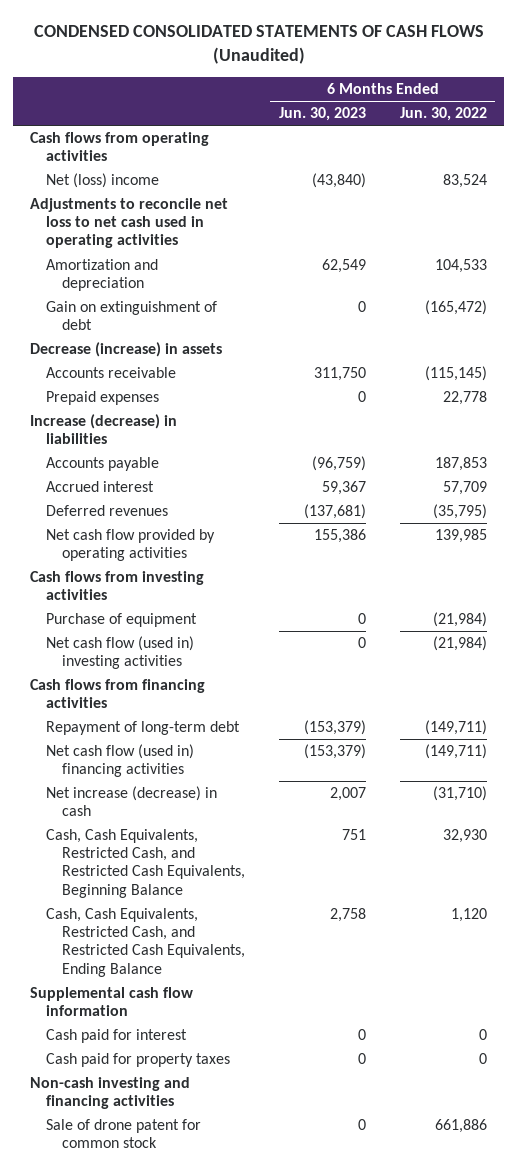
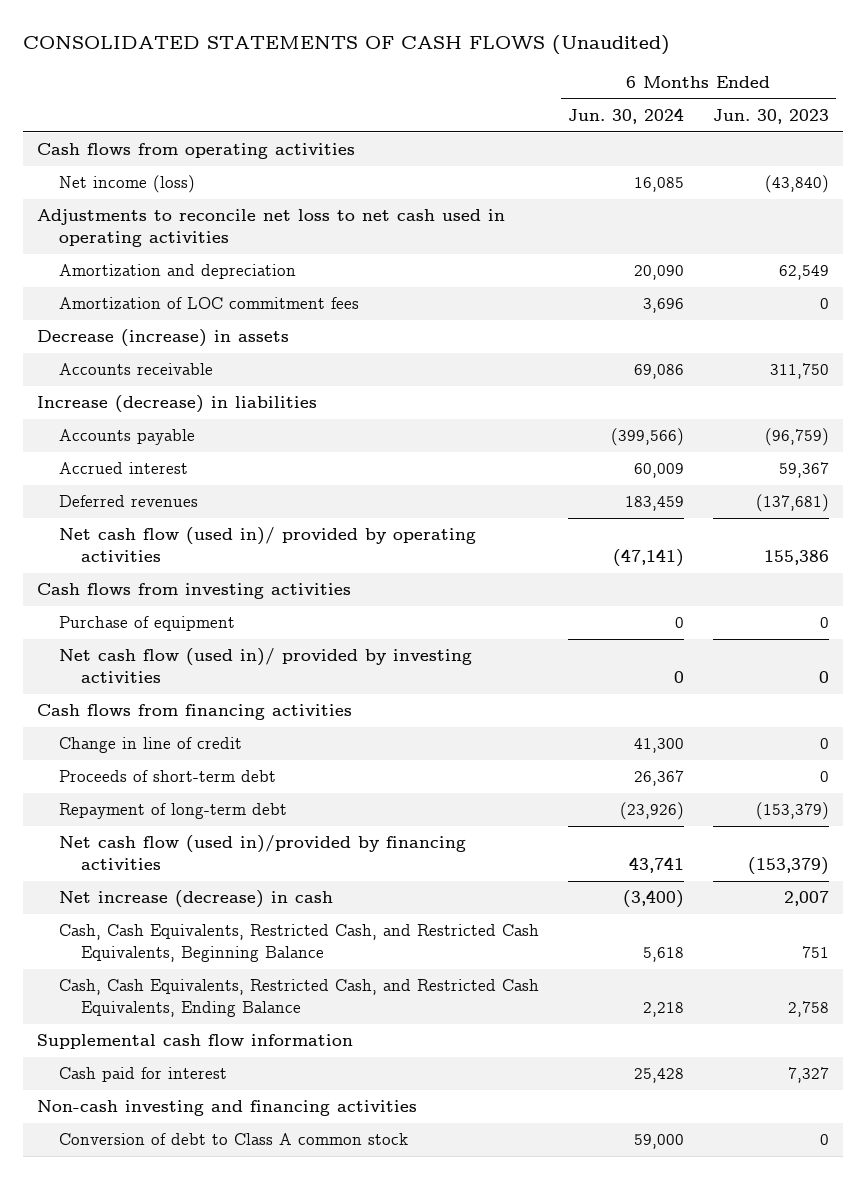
- CONDENSED CONSOLIDATED STATEMENTS OF CASH FLOWS (Unaudited)
+ CONSOLIDATED STATEMENTS OF CASH FLOWS (Unaudited)
- | 6 Months Ended Jun. 30, 2023 | 6 Months Ended Jun. 30, 2022
+ | 6 Months Ended Jun. 30, 2024 | 6 Months Ended Jun. 30, 2023
- Net (loss) income | (43,840) | 83,524
+ Net income (loss) | 16,085 | (43,840)
- Gain on extinguishment of debt | 0 | (165,472)
+ Amortization of LOC commitment fees | 3,696 | 0
- Prepaid expenses | 0 | 22,778
- Net cash flow provided by operating activities | 155,386 | 139,985
+ Net cash flow (used in)/ provided by operating activities | (47,141) | 155,386
- Net cash flow (used in) investing activities | 0 | (21,984)
+ Net cash flow (used in)/ provided by investing activities | 0 | 0
+ Change in line of credit | 41,300 | 0
+ Proceeds of short-term debt | 26,367 | 0
- Net cash flow (used in) financing activities | (153,379) | (149,711)
+ Net cash flow (used in)/provided by financing activities | 43,741 | (153,379)
- Cash paid for interest | 0 | 0
- Cash paid for property taxes | 0 | 0
+ Cash paid for interest | 25,428 | 7,327
- Sale of drone patent for common stock | 0 | 661,886
+ Conversion of debt to Class A common stock | 59,000 | 0

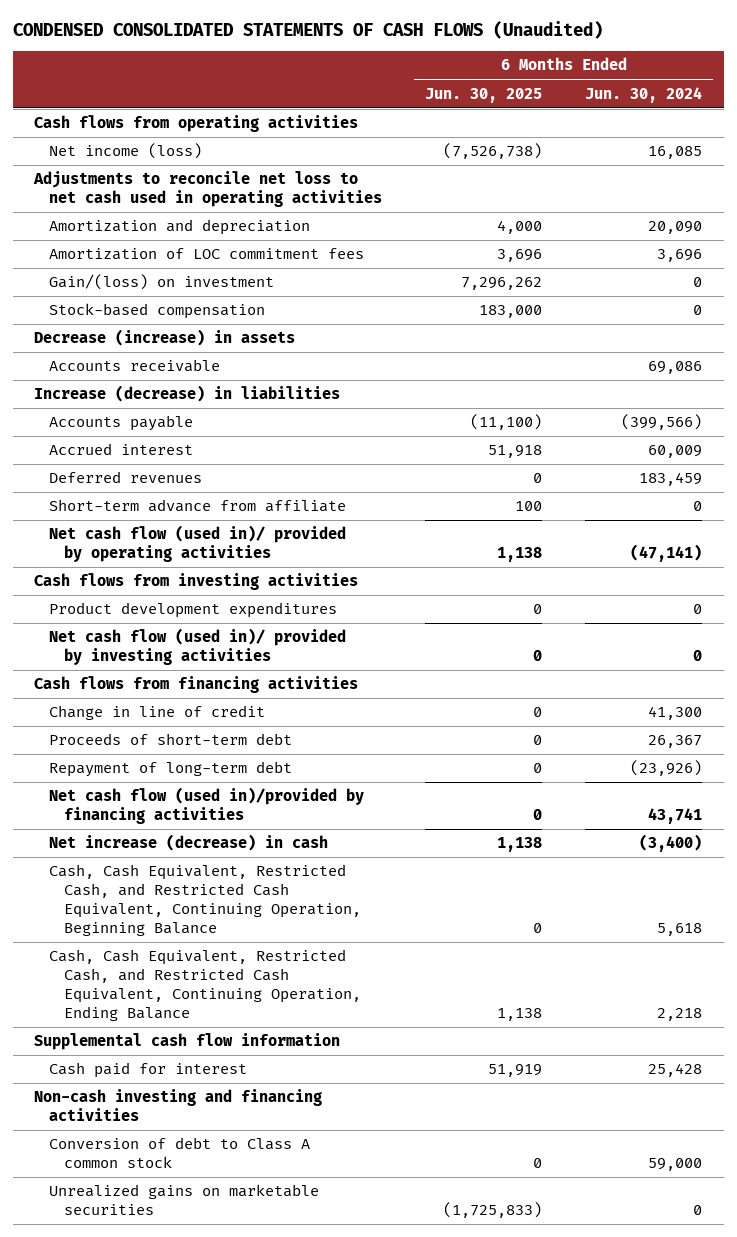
- CONSOLIDATED STATEMENTS OF CASH FLOWS (Unaudited)
+ CONDENSED CONSOLIDATED STATEMENTS OF CASH FLOWS (Unaudited)
- | 6 Months Ended Jun. 30, 2024 | 6 Months Ended Jun. 30, 2023
+ | 6 Months Ended Jun. 30, 2025 | 6 Months Ended Jun. 30, 2024
+ Gain/(loss) on investment | 7,296,262 | 0
+ Stock-based compensation | 183,000 | 0
+ Short-term advance from affiliate | 100 | 0
- Purchase of equipment | 0 | 0
+ Product development expenditures | 0 | 0
- Cash, Cash Equivalents, Restricted Cash, and Restricted Cash Equivalents, Beginning Balance | 5,618 | 751
- Cash, Cash Equivalents, Restricted Cash, and Restricted Cash Equivalents, Ending Balance | 2,218 | 2,758
+ Cash, Cash Equivalent, Restricted Cash, and Restricted Cash Equivalent, Continuing Operation, Beginning Balance | 0 | 5,618
+ Cash, Cash Equivalent, Restricted Cash, and Restricted Cash Equivalent, Continuing Operation, Ending Balance | 1,138 | 2,218
+ Unrealized gains on marketable securities | (1,725,833) | 0

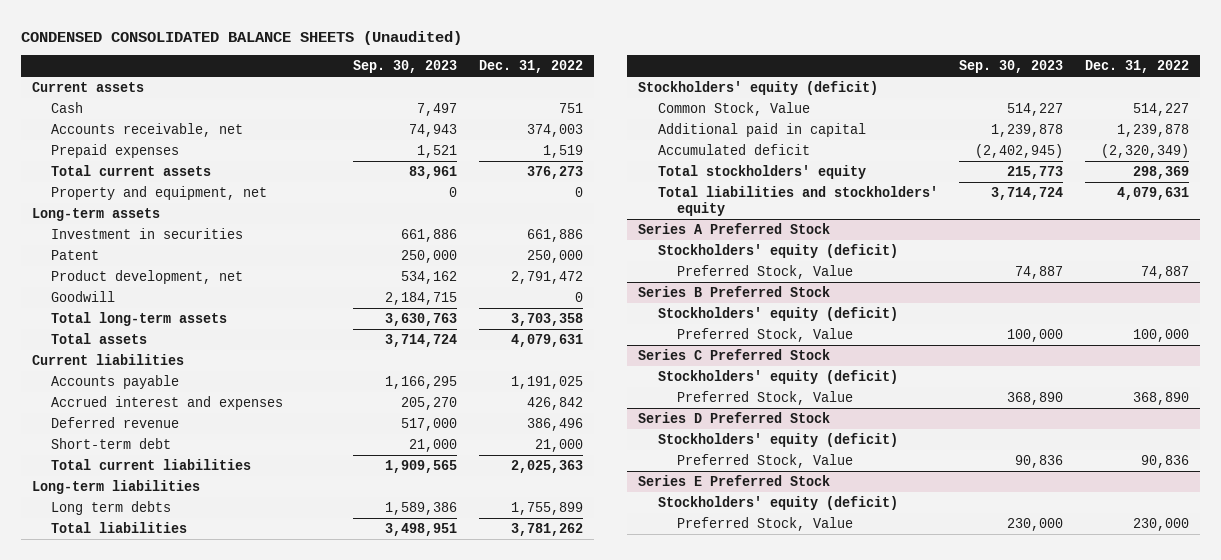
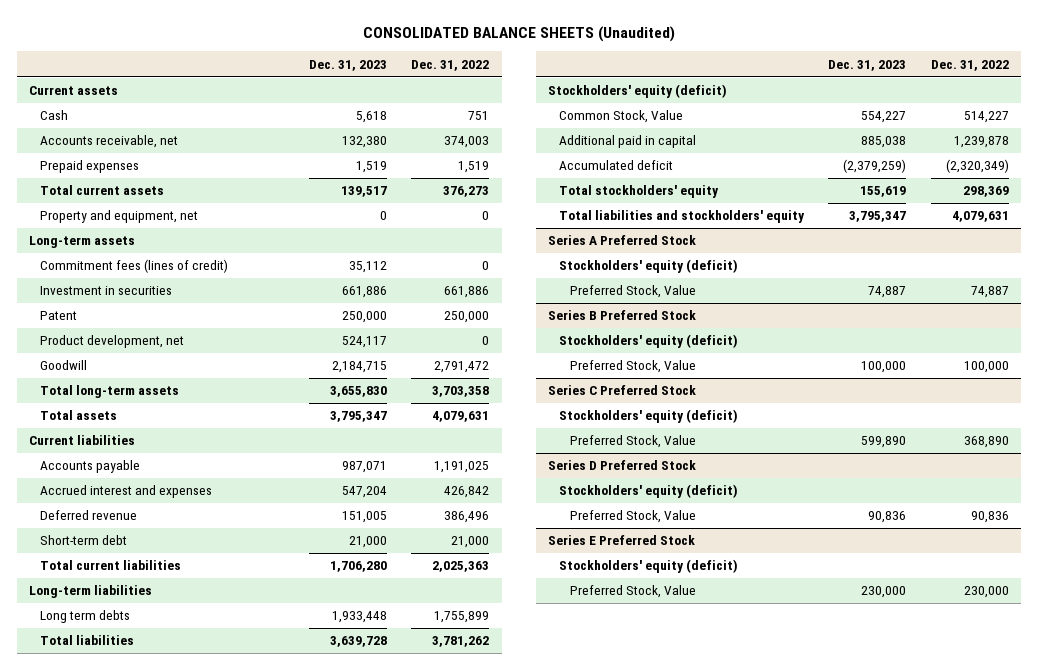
- CONDENSED CONSOLIDATED BALANCE SHEETS (Unaudited)
+ CONSOLIDATED BALANCE SHEETS (Unaudited)
- | Sep. 30, 2023 | Dec. 31, 2022
+ | Dec. 31, 2023 | Dec. 31, 2022
+ Commitment fees (lines of credit) | 35,112 | 0
- Product development, net | 534,162 | 2,791,472
- Goodwill | 2,184,715 | 0
+ Product development, net | 524,117 | 0
+ Goodwill | 2,184,715 | 2,791,472

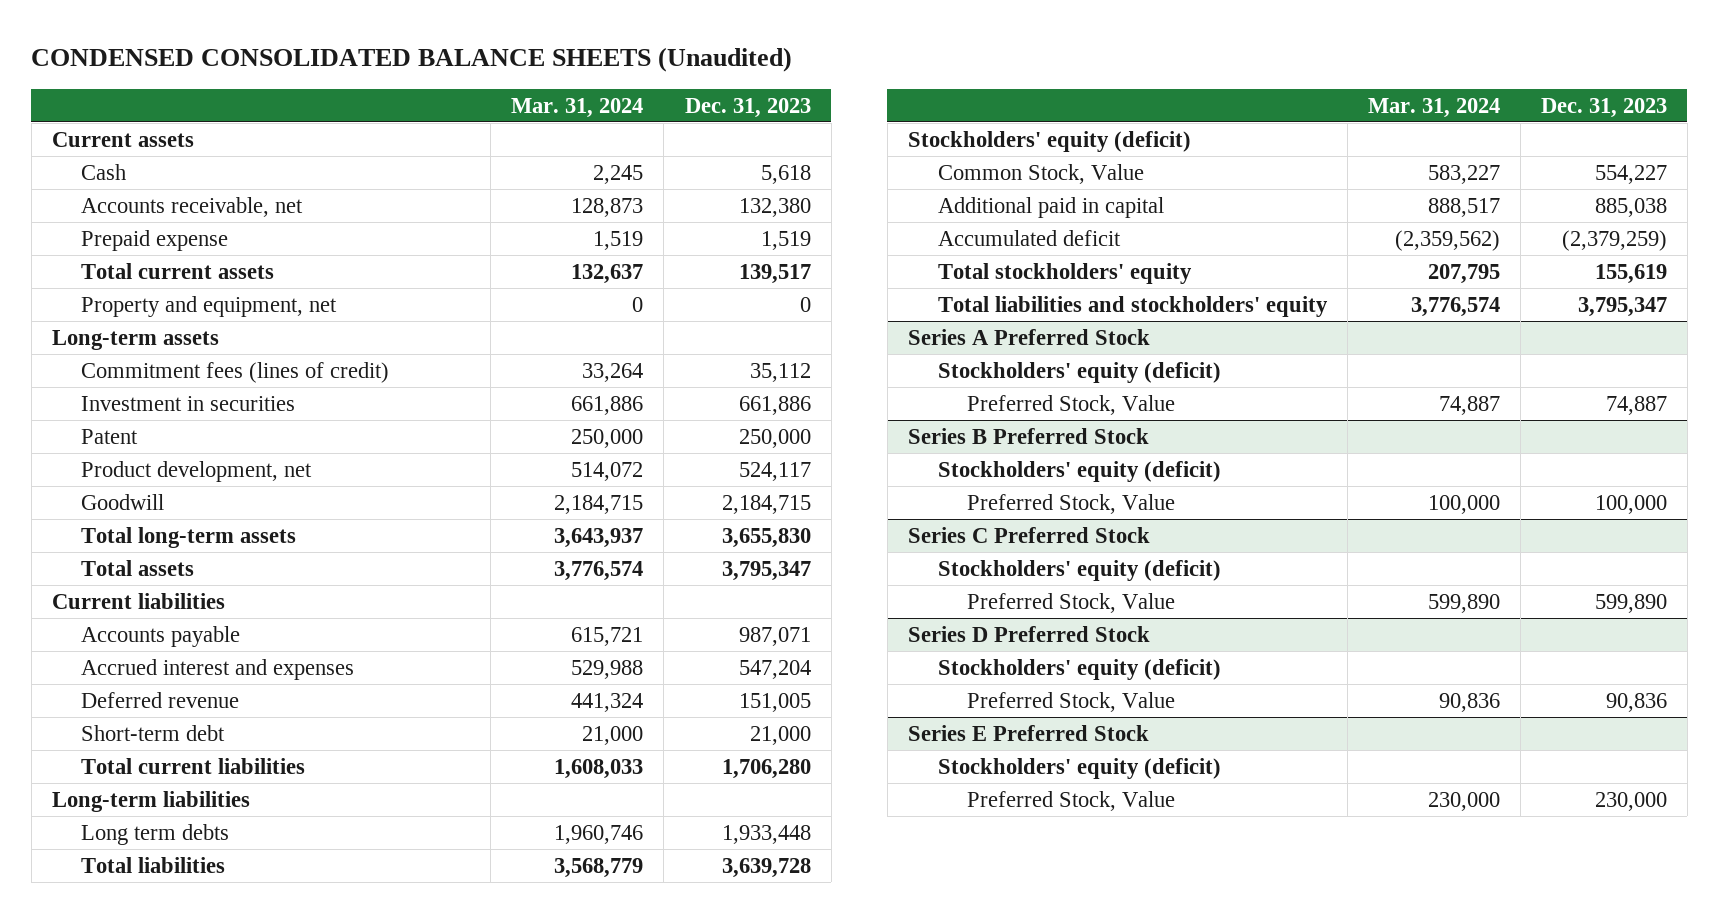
- CONSOLIDATED BALANCE SHEETS (Unaudited)
+ CONDENSED CONSOLIDATED BALANCE SHEETS (Unaudited)
- | Dec. 31, 2023 | Dec. 31, 2022
+ | Mar. 31, 2024 | Dec. 31, 2023
- Prepaid expenses | 1,519 | 1,519
+ Prepaid expense | 1,519 | 1,519

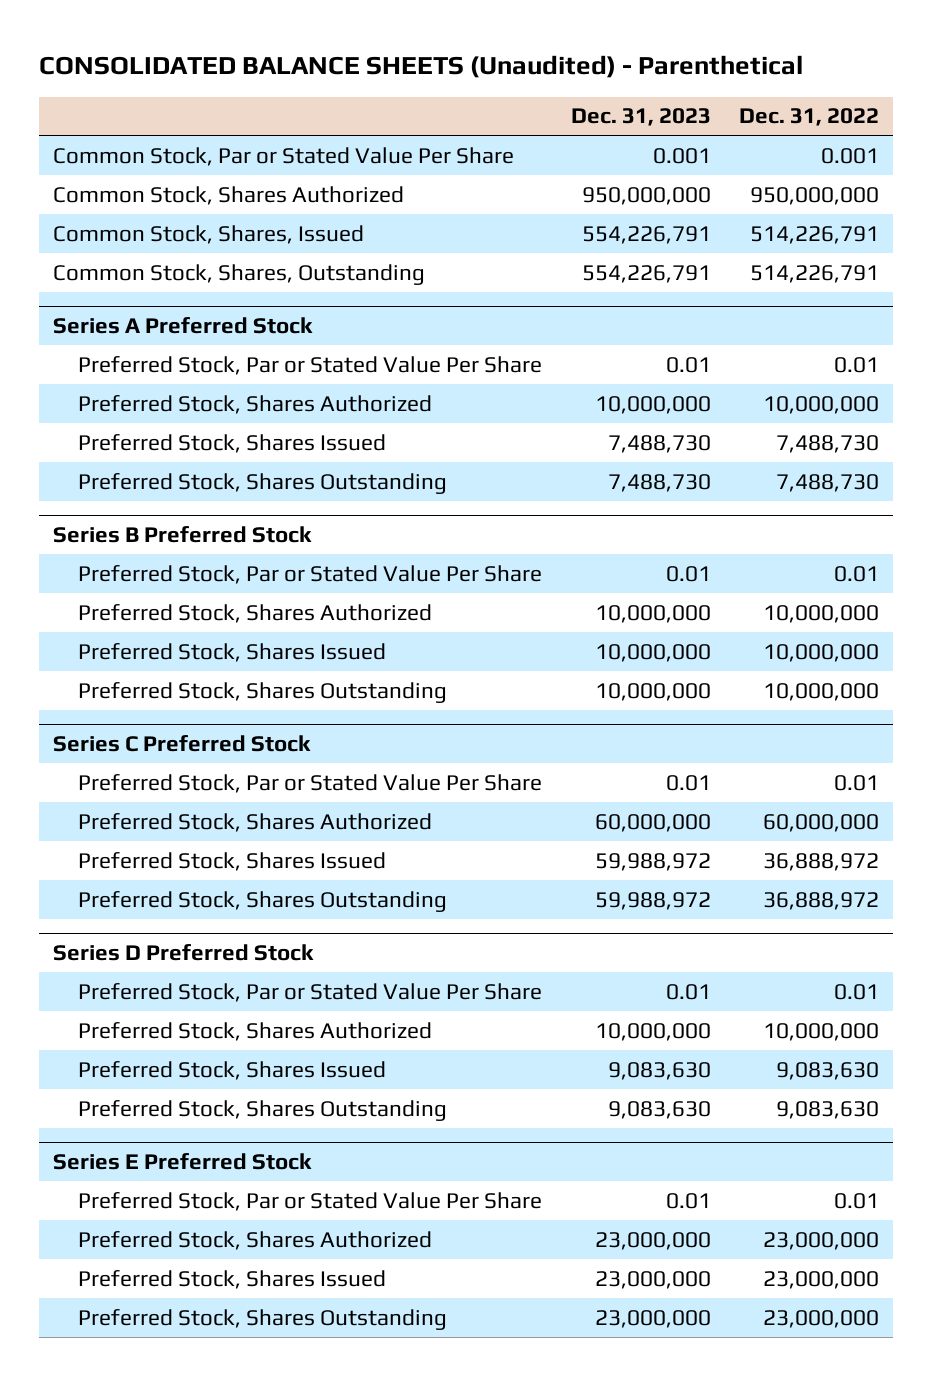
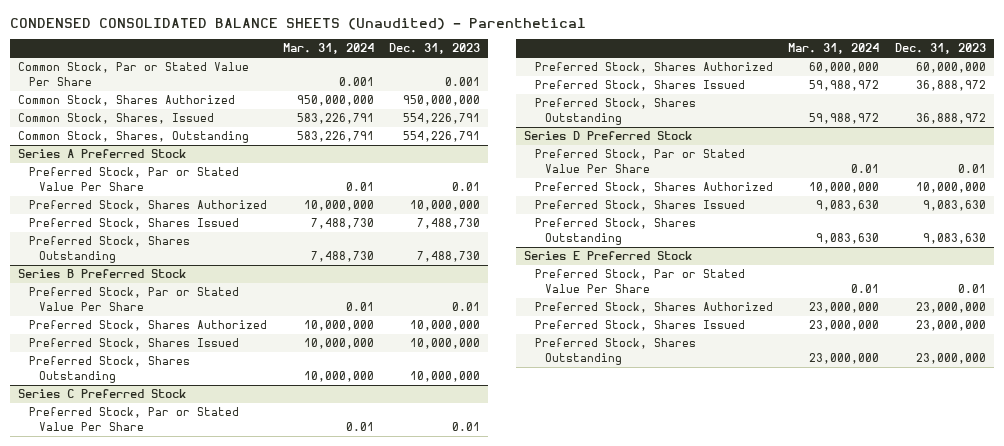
- CONSOLIDATED BALANCE SHEETS (Unaudited) - Parenthetical
+ CONDENSED CONSOLIDATED BALANCE SHEETS (Unaudited) - Parenthetical
- | Dec. 31, 2023 | Dec. 31, 2022
+ | Mar. 31, 2024 | Dec. 31, 2023
@ Series C Preferred Stock
- Preferred Stock, Shares Issued | 59,988,972 | 36,888,972
- Preferred Stock, Shares Outstanding | 59,988,972 | 36,888,972
+ Preferred Stock, Shares Issued | 59,988,972 | 36,888,972
+ Preferred Stock, Shares Outstanding | 59,988,972 | 36,888,972

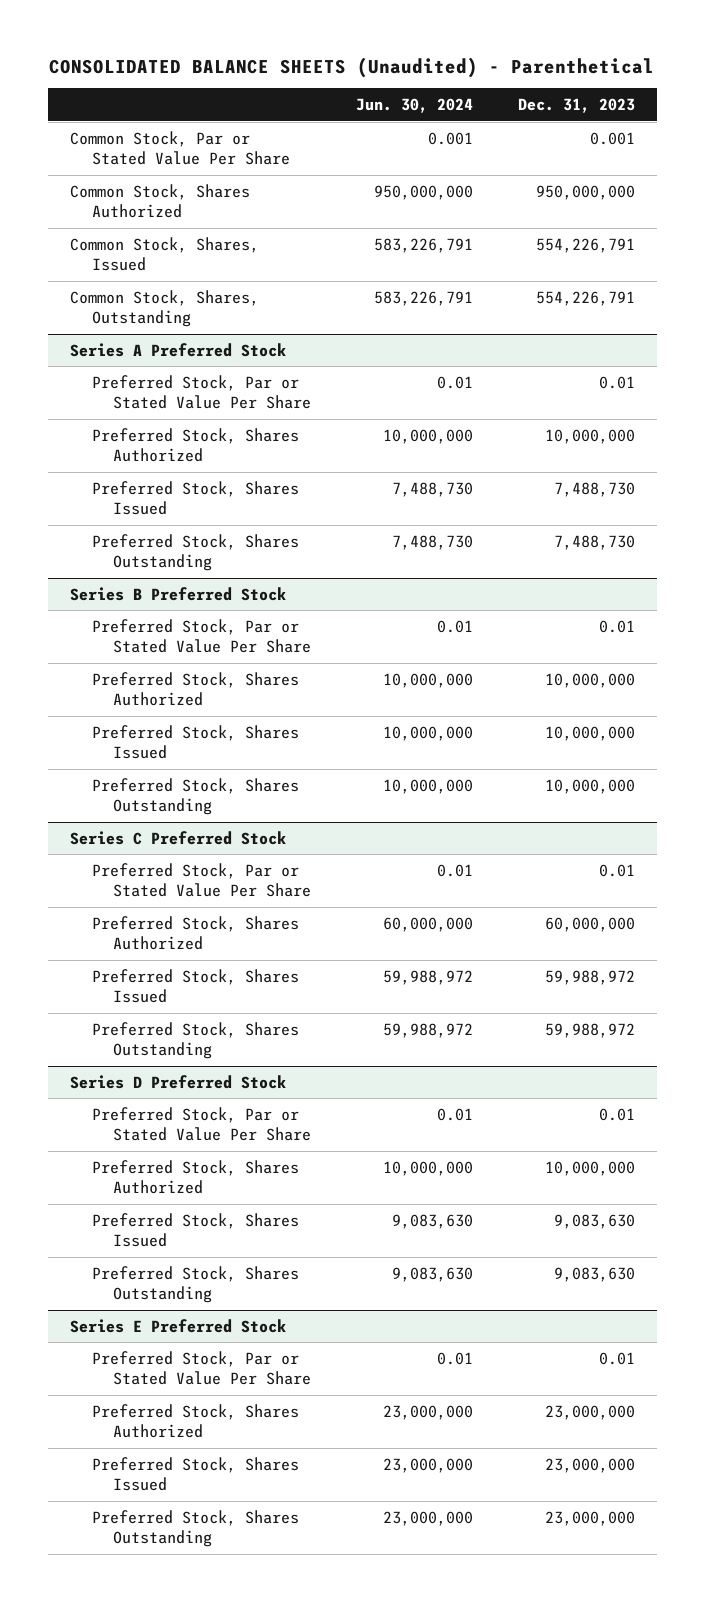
- CONDENSED CONSOLIDATED BALANCE SHEETS (Unaudited) - Parenthetical
+ CONSOLIDATED BALANCE SHEETS (Unaudited) - Parenthetical
- | Mar. 31, 2024 | Dec. 31, 2023
+ | Jun. 30, 2024 | Dec. 31, 2023
@ Series C Preferred Stock
- Preferred Stock, Shares Issued | 59,988,972 | 36,888,972
- Preferred Stock, Shares Outstanding | 59,988,972 | 36,888,972
+ Preferred Stock, Shares Issued | 59,988,972 | 59,988,972
+ Preferred Stock, Shares Outstanding | 59,988,972 | 59,988,972

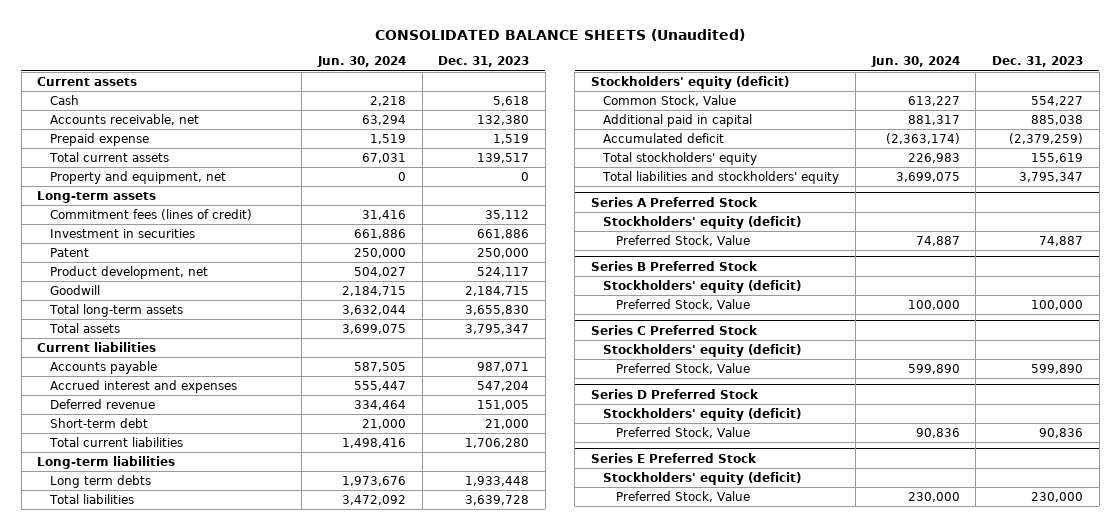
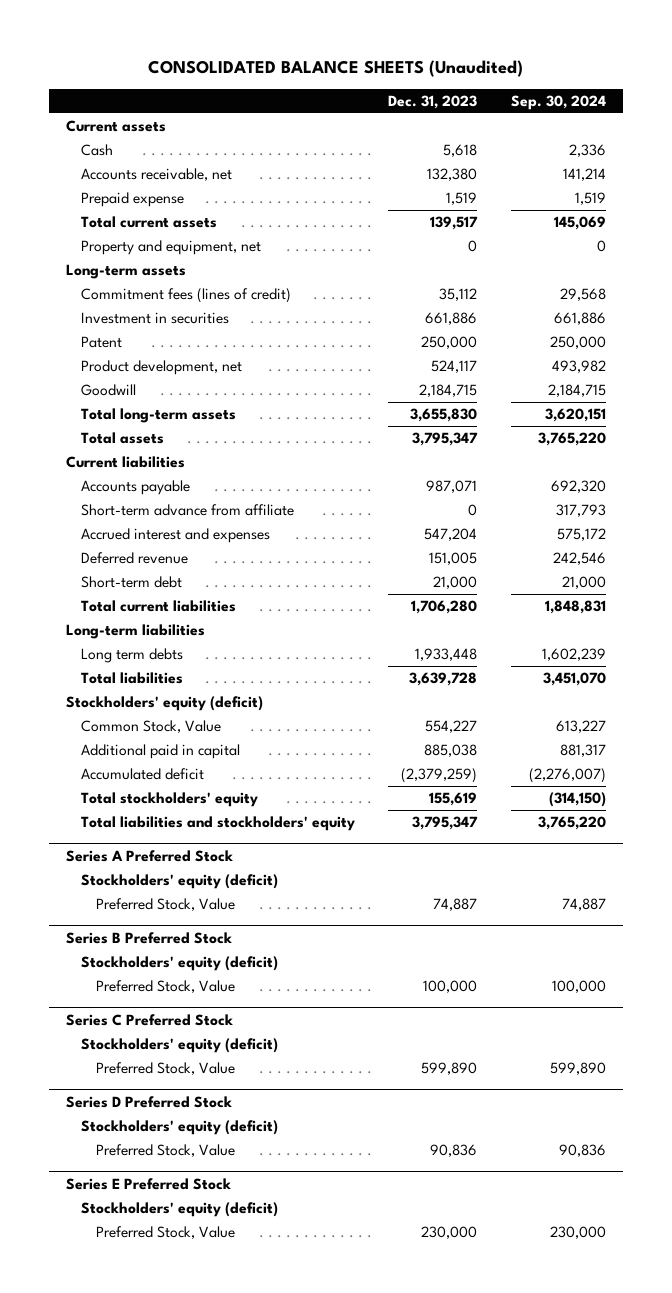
- | Jun. 30, 2024 | Dec. 31, 2023
+ | Dec. 31, 2023 | Sep. 30, 2024
+ Short-term advance from affiliate | 0 | 317,793

